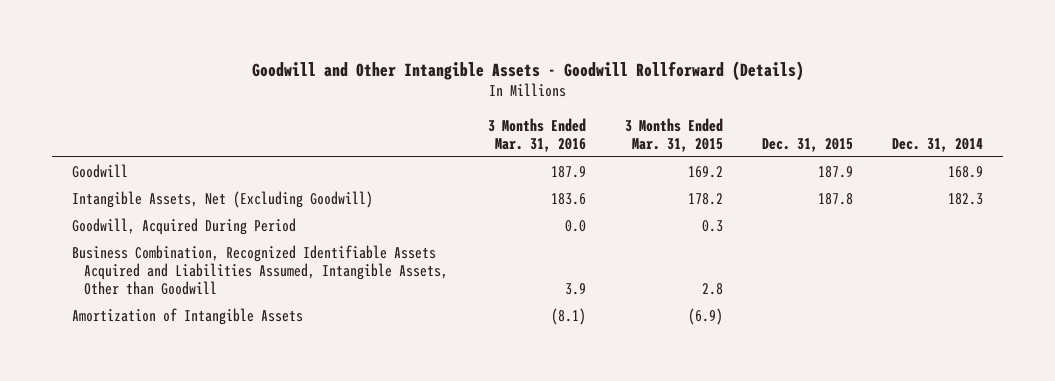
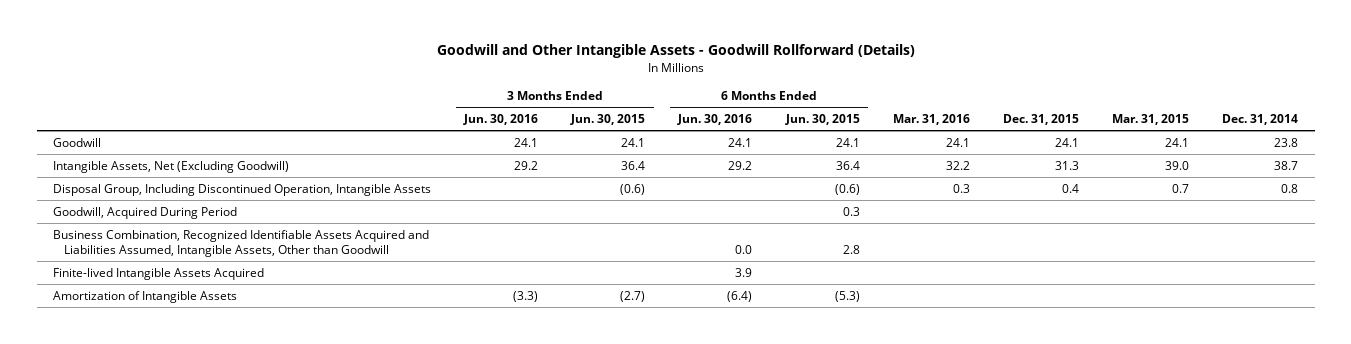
- | 3 Months Ended Mar. 31, 2016 | 3 Months Ended Mar. 31, 2015 | Dec. 31, 2015 | Dec. 31, 2014
+ | 3 Months Ended Jun. 30, 2016 | 3 Months Ended Jun. 30, 2015 | 6 Months Ended Jun. 30, 2016 | 6 Months Ended Jun. 30, 2015 | Mar. 31, 2016 | Dec. 31, 2015 | Mar. 31, 2015 | Dec. 31, 2014
- Goodwill | 187.9 | 169.2 | 187.9 | 168.9
- Intangible Assets, Net (Excluding Goodwill) | 183.6 | 178.2 | 187.8 | 182.3
+ Goodwill | 24.1 | 24.1 | 24.1 | 24.1 | 24.1 | 24.1 | 24.1 | 23.8
+ Intangible Assets, Net (Excluding Goodwill) | 29.2 | 36.4 | 29.2 | 36.4 | 32.2 | 31.3 | 39.0 | 38.7
+ Disposal Group, Including Discontinued Operation, Intangible Assets | | (0.6) | | (0.6) | 0.3 | 0.4 | 0.7 | 0.8
+ Finite-lived Intangible Assets Acquired | | | 3.9 | | | | |

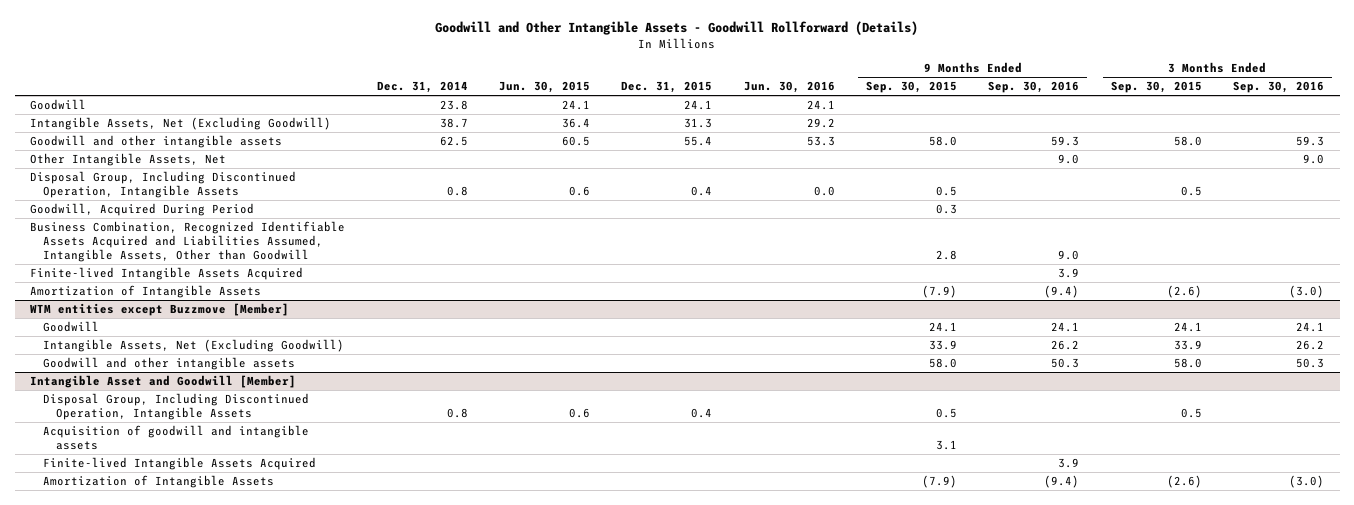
- | 3 Months Ended Jun. 30, 2016 | 3 Months Ended Jun. 30, 2015 | 6 Months Ended Jun. 30, 2016 | 6 Months Ended Jun. 30, 2015 | Mar. 31, 2016 | Dec. 31, 2015 | Mar. 31, 2015 | Dec. 31, 2014
+ | Dec. 31, 2014 | Jun. 30, 2015 | Dec. 31, 2015 | Jun. 30, 2016 | 9 Months Ended Sep. 30, 2015 | 9 Months Ended Sep. 30, 2016 | 3 Months Ended Sep. 30, 2015 | 3 Months Ended Sep. 30, 2016
+ Goodwill and other intangible assets | 62.5 | 60.5 | 55.4 | 53.3 | 58.0 | 59.3 | 58.0 | 59.3
+ Other Intangible Assets, Net | | | | | | 9.0 | | 9.0
+ WTM entities except Buzzmove [Member]
+ Goodwill | | | | | 24.1 | 24.1 | 24.1 | 24.1
+ Intangible Assets, Net (Excluding Goodwill) | | | | | 33.9 | 26.2 | 33.9 | 26.2
+ Goodwill and other intangible assets | | | | | 58.0 | 50.3 | 58.0 | 50.3
+ Intangible Asset and Goodwill [Member]
+ Disposal Group, Including Discontinued Operation, Intangible Assets | 0.8 | 0.6 | 0.4 | | 0.5 | | 0.5 |
+ Acquisition of goodwill and intangible assets | | | | | 3.1 | | |
+ Finite-lived Intangible Assets Acquired | | | | | | 3.9 | |
+ Amortization of Intangible Assets | | | | | (7.9) | (9.4) | (2.6) | (3.0)

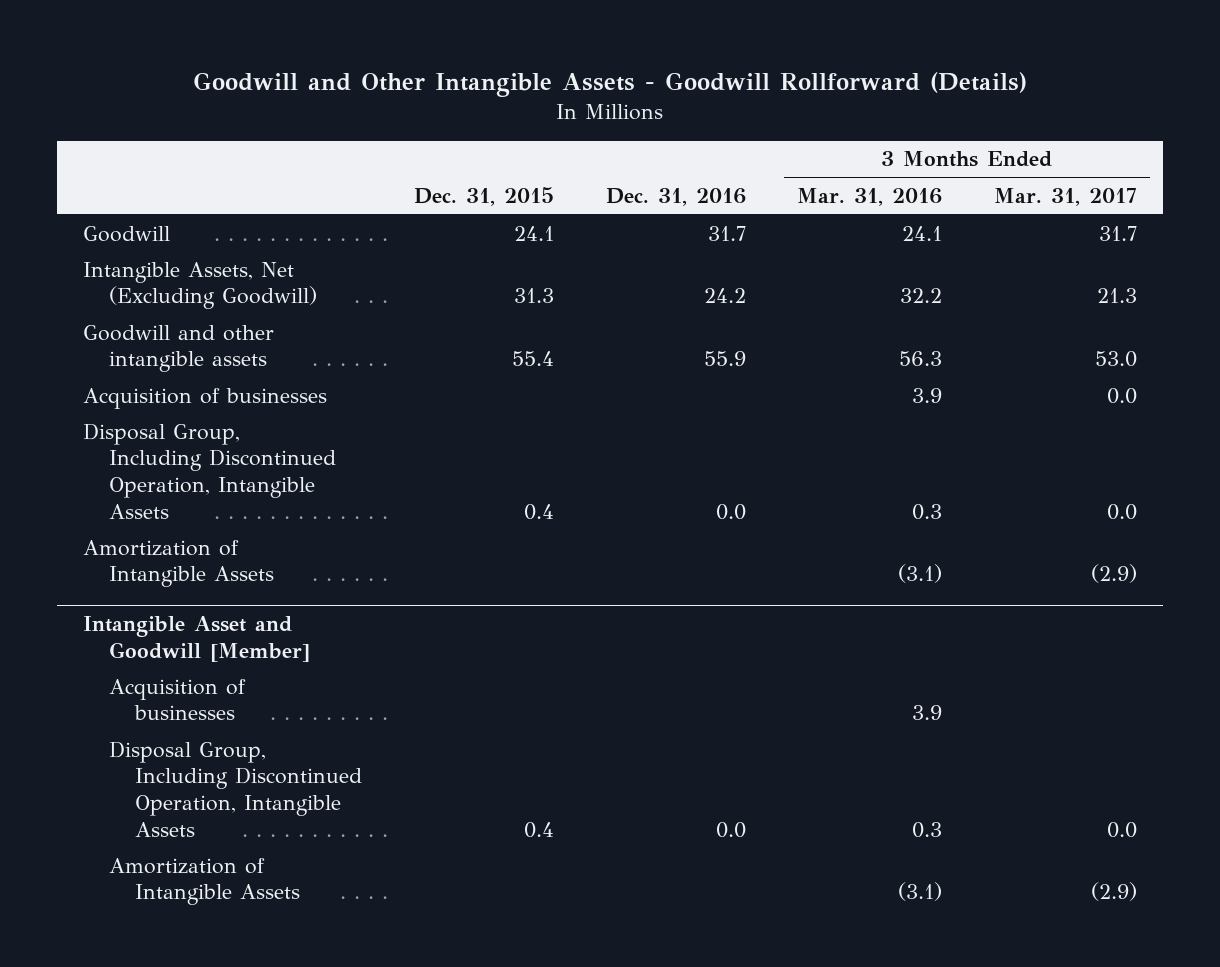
- | Dec. 31, 2014 | Jun. 30, 2015 | Dec. 31, 2015 | Jun. 30, 2016 | 9 Months Ended Sep. 30, 2015 | 9 Months Ended Sep. 30, 2016 | 3 Months Ended Sep. 30, 2015 | 3 Months Ended Sep. 30, 2016
+ | Dec. 31, 2015 | Dec. 31, 2016 | 3 Months Ended Mar. 31, 2016 | 3 Months Ended Mar. 31, 2017
- Other Intangible Assets, Net | | | | | | 9.0 | | 9.0
+ Acquisition of businesses | | | 3.9 | 0.0
- Goodwill, Acquired During Period | | | | | 0.3 | | |
- Business Combination, Recognized Identifiable Assets Acquired and Liabilities Assumed, Intangible Assets, Other than Goodwill | | | | | 2.8 | 9.0 | |
- Finite-lived Intangible Assets Acquired | | | | | | 3.9 | |
- WTM entities except Buzzmove [Member]
- Goodwill | | | | | 24.1 | 24.1 | 24.1 | 24.1
- Intangible Assets, Net (Excluding Goodwill) | | | | | 33.9 | 26.2 | 33.9 | 26.2
- Goodwill and other intangible assets | | | | | 58.0 | 50.3 | 58.0 | 50.3
@ Intangible Asset and Goodwill [Member]
+ Acquisition of businesses | | | 3.9 |
- Acquisition of goodwill and intangible assets | | | | | 3.1 | | |
- Finite-lived Intangible Assets Acquired | | | | | | 3.9 | |

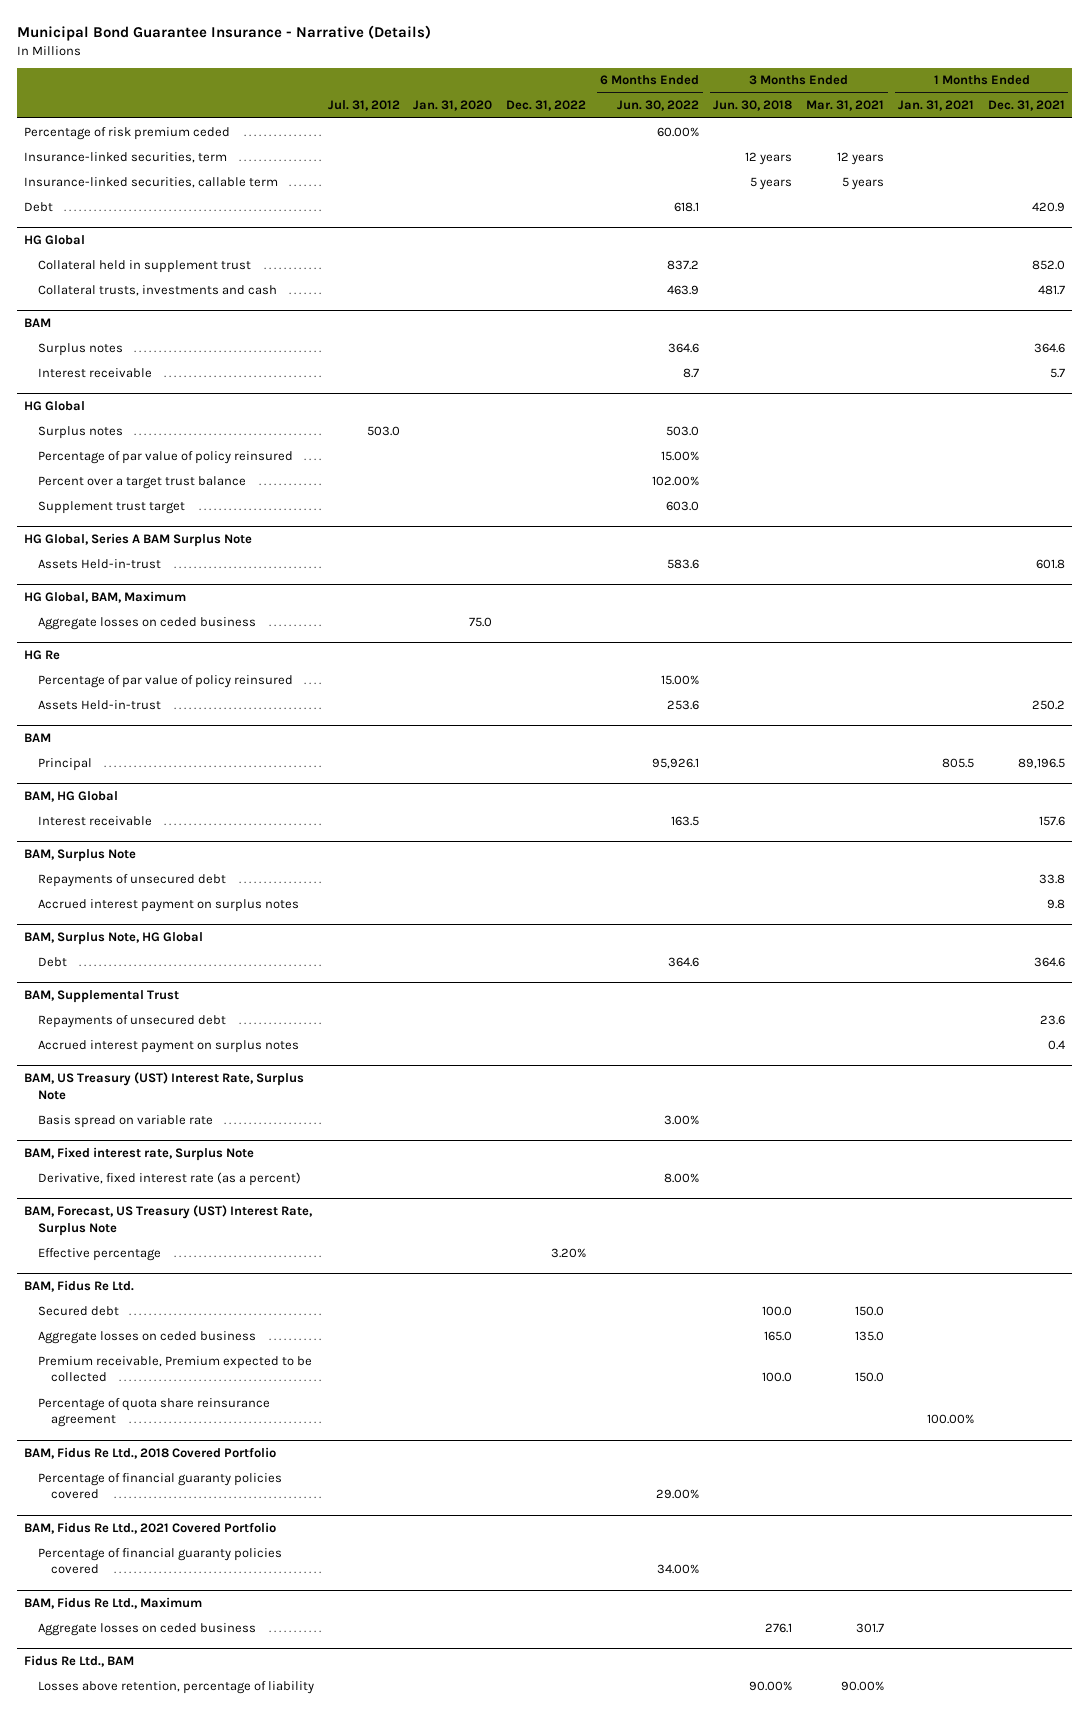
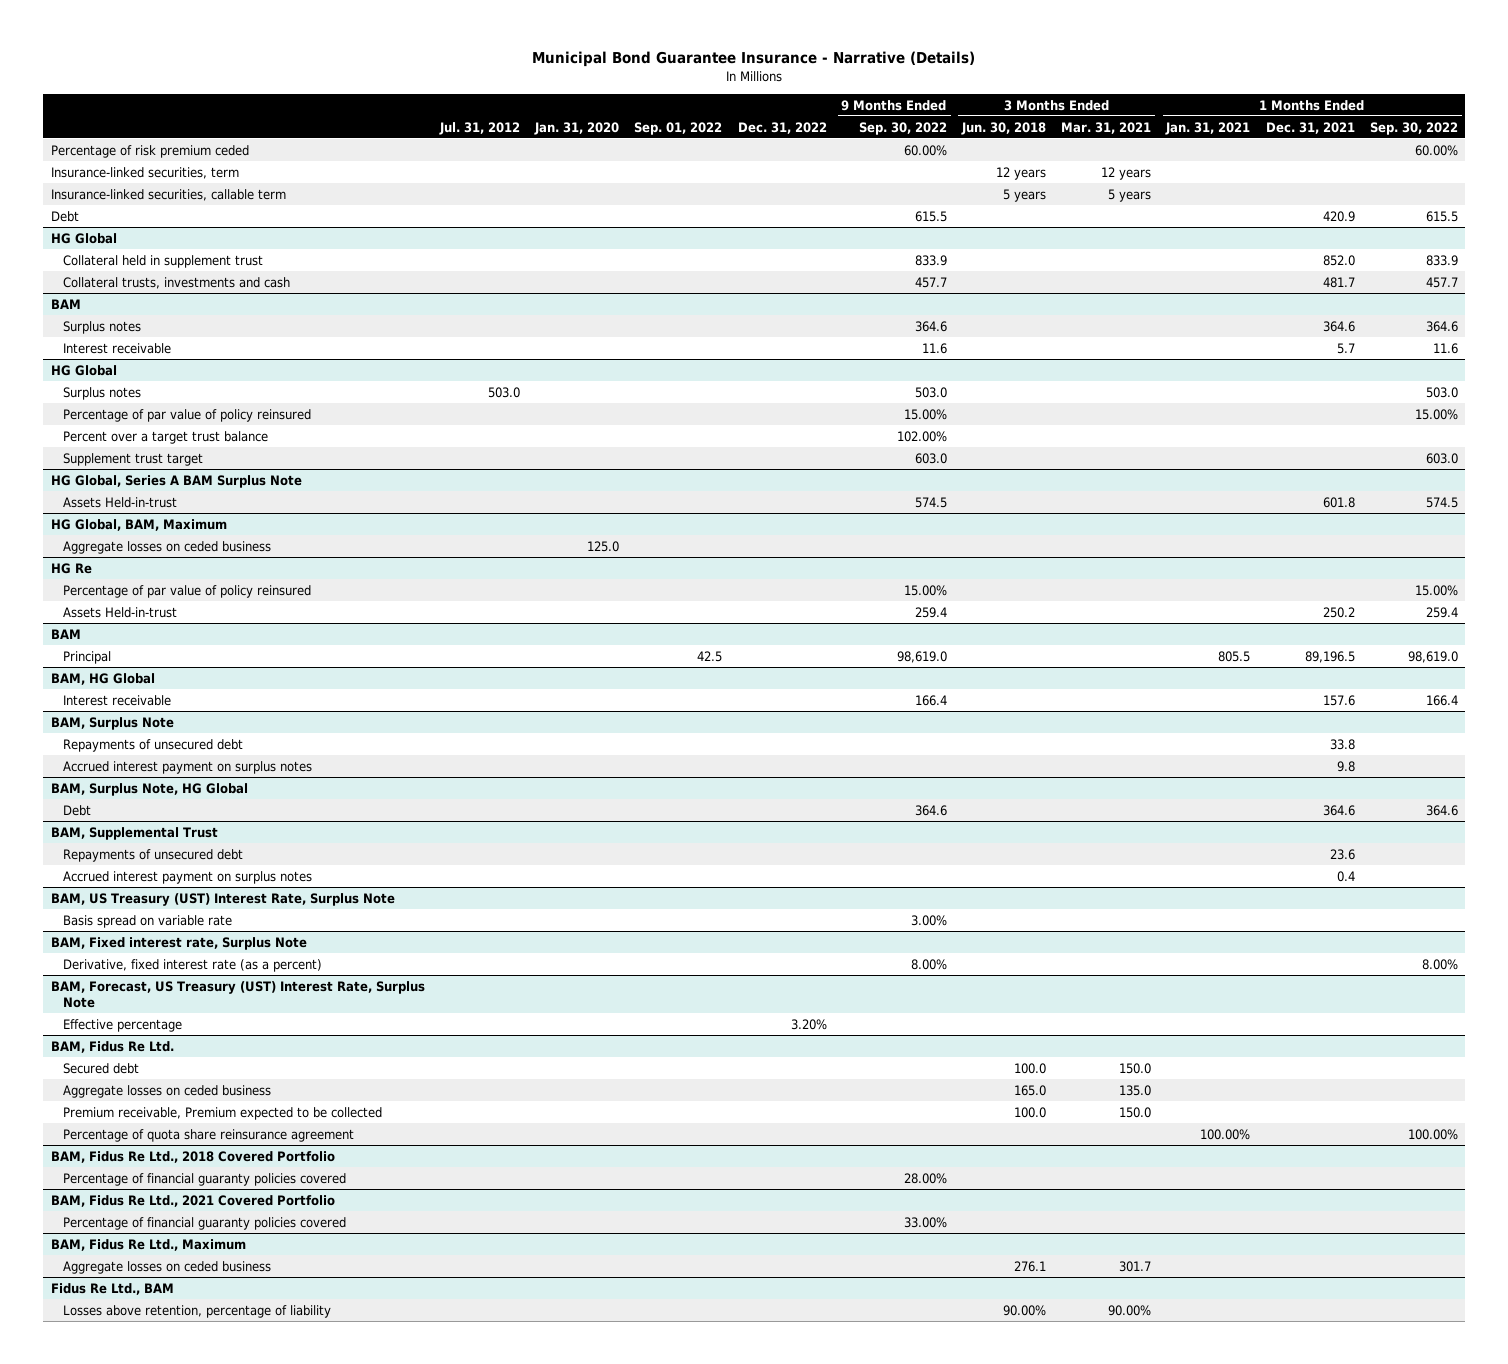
- | Jul. 31, 2012 | Jan. 31, 2020 | Dec. 31, 2022 | 6 Months Ended Jun. 30, 2022 | 3 Months Ended Jun. 30, 2018 | 3 Months Ended Mar. 31, 2021 | 1 Months Ended Jan. 31, 2021 | 1 Months Ended Dec. 31, 2021
+ | Jul. 31, 2012 | Jan. 31, 2020 | Sep. 01, 2022 | Dec. 31, 2022 | 9 Months Ended Sep. 30, 2022 | 3 Months Ended Jun. 30, 2018 | 3 Months Ended Mar. 31, 2021 | 1 Months Ended Jan. 31, 2021 | 1 Months Ended Dec. 31, 2021 | 1 Months Ended Sep. 30, 2022
@ HG Global, BAM, Maximum
- Aggregate losses on ceded business | | 75.0 | | | | | |
+ Aggregate losses on ceded business | | 125.0 | | | | | | | |

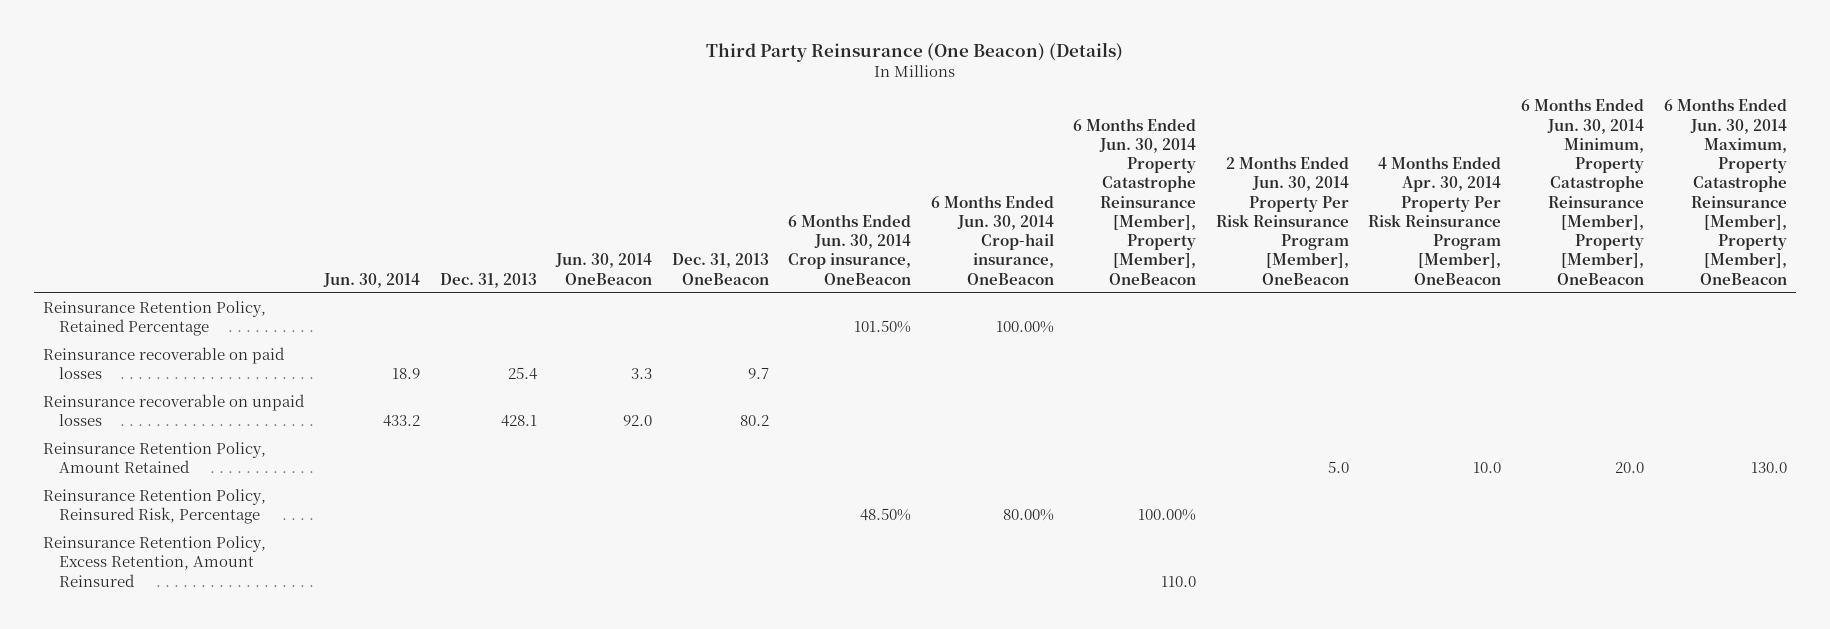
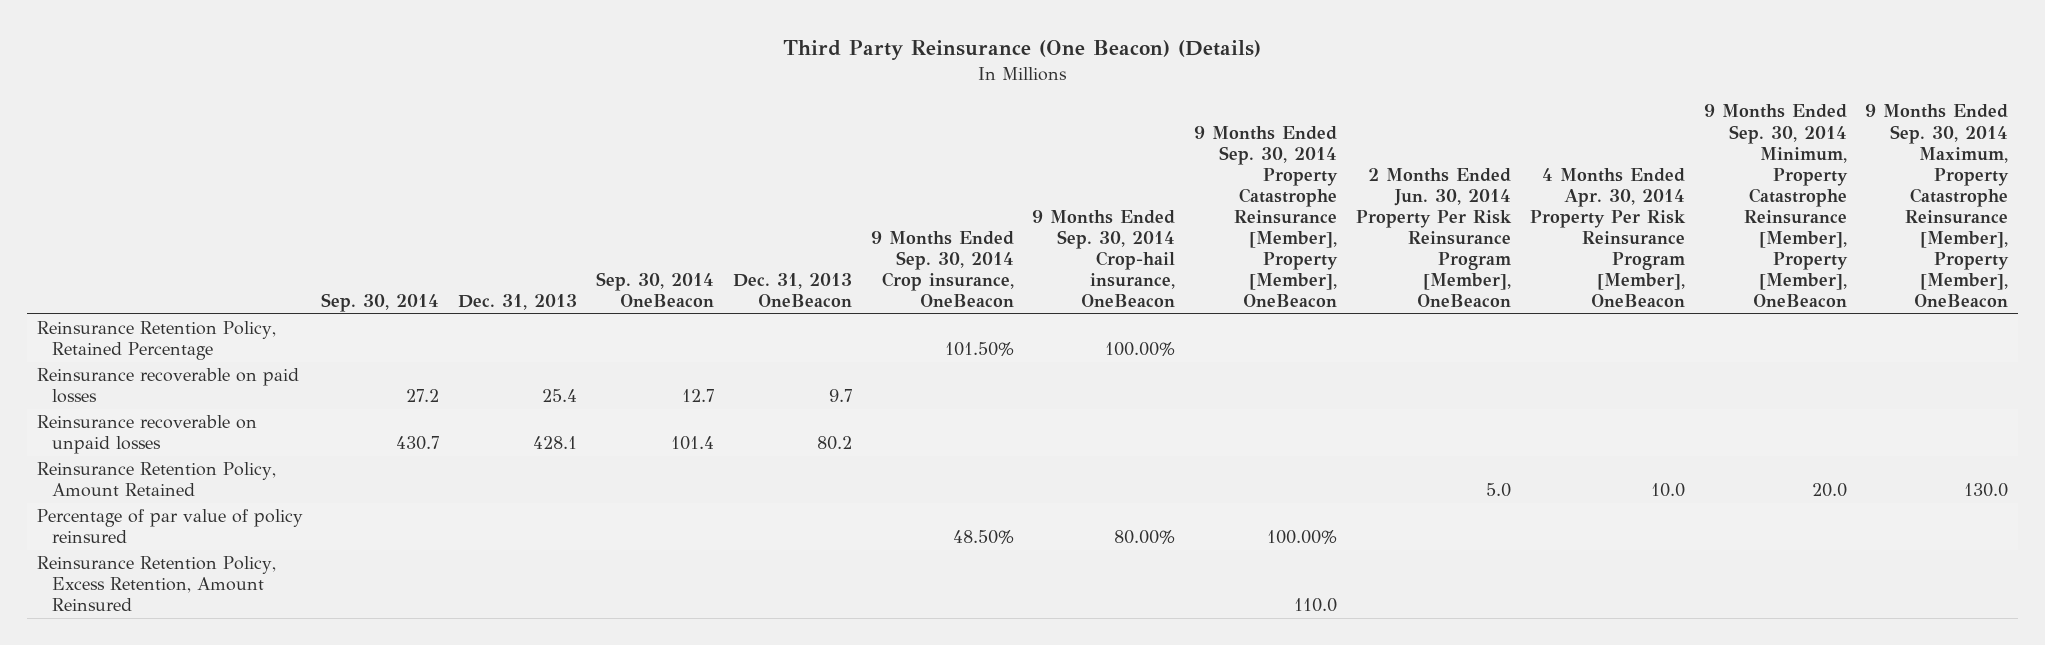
- | Jun. 30, 2014 | Dec. 31, 2013 | Jun. 30, 2014 OneBeacon | Dec. 31, 2013 OneBeacon | 6 Months Ended Jun. 30, 2014 Crop insurance, OneBeacon | 6 Months Ended Jun. 30, 2014 Crop-hail insurance, OneBeacon | 6 Months Ended Jun. 30, 2014 Property Catastrophe Reinsurance [Member], Property [Member], OneBeacon | 2 Months Ended Jun. 30, 2014 Property Per Risk Reinsurance Program [Member], OneBeacon | 4 Months Ended Apr. 30, 2014 Property Per Risk Reinsurance Program [Member], OneBeacon | 6 Months Ended Jun. 30, 2014 Minimum, Property Catastrophe Reinsurance [Member], Property [Member], OneBeacon | 6 Months Ended Jun. 30, 2014 Maximum, Property Catastrophe Reinsurance [Member], Property [Member], OneBeacon
+ | Sep. 30, 2014 | Dec. 31, 2013 | Sep. 30, 2014 OneBeacon | Dec. 31, 2013 OneBeacon | 9 Months Ended Sep. 30, 2014 Crop insurance, OneBeacon | 9 Months Ended Sep. 30, 2014 Crop-hail insurance, OneBeacon | 9 Months Ended Sep. 30, 2014 Property Catastrophe Reinsurance [Member], Property [Member], OneBeacon | 2 Months Ended Jun. 30, 2014 Property Per Risk Reinsurance Program [Member], OneBeacon | 4 Months Ended Apr. 30, 2014 Property Per Risk Reinsurance Program [Member], OneBeacon | 9 Months Ended Sep. 30, 2014 Minimum, Property Catastrophe Reinsurance [Member], Property [Member], OneBeacon | 9 Months Ended Sep. 30, 2014 Maximum, Property Catastrophe Reinsurance [Member], Property [Member], OneBeacon
- Reinsurance Retention Policy, Reinsured Risk, Percentage | | | | | 48.50% | 80.00% | 100.00% | | | |
+ Percentage of par value of policy reinsured | | | | | 48.50% | 80.00% | 100.00% | | | |

